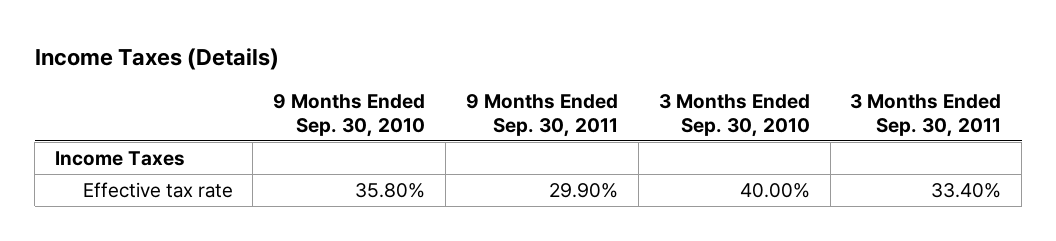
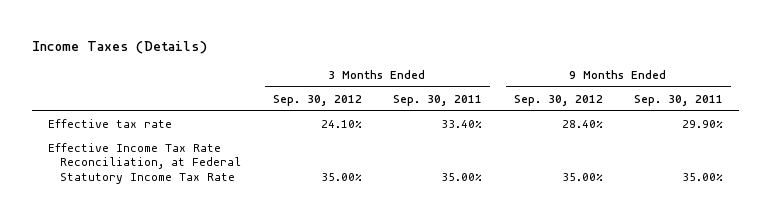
- | 9 Months Ended Sep. 30, 2010 | 9 Months Ended Sep. 30, 2011 | 3 Months Ended Sep. 30, 2010 | 3 Months Ended Sep. 30, 2011
+ | 3 Months Ended Sep. 30, 2012 | 3 Months Ended Sep. 30, 2011 | 9 Months Ended Sep. 30, 2012 | 9 Months Ended Sep. 30, 2011
- Income Taxes
+ Effective Income Tax Rate Reconciliation, at Federal Statutory Income Tax Rate | 35.00% | 35.00% | 35.00% | 35.00%

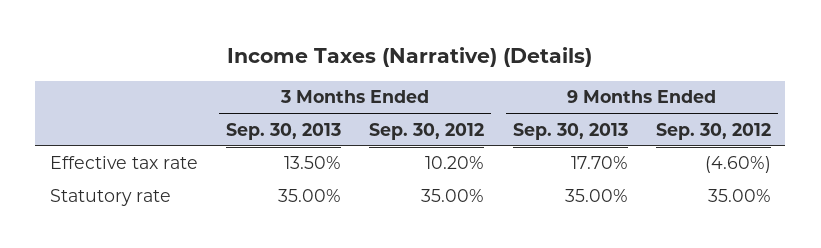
- Income Taxes (Details)
+ Income Taxes (Narrative) (Details)
- | 3 Months Ended Sep. 30, 2012 | 3 Months Ended Sep. 30, 2011 | 9 Months Ended Sep. 30, 2012 | 9 Months Ended Sep. 30, 2011
+ | 3 Months Ended Sep. 30, 2013 | 3 Months Ended Sep. 30, 2012 | 9 Months Ended Sep. 30, 2013 | 9 Months Ended Sep. 30, 2012
- Effective tax rate | 24.10% | 33.40% | 28.40% | 29.90%
- Effective Income Tax Rate Reconciliation, at Federal Statutory Income Tax Rate | 35.00% | 35.00% | 35.00% | 35.00%
+ Effective tax rate | 13.50% | 10.20% | 17.70% | (4.60%)
+ Statutory rate | 35.00% | 35.00% | 35.00% | 35.00%

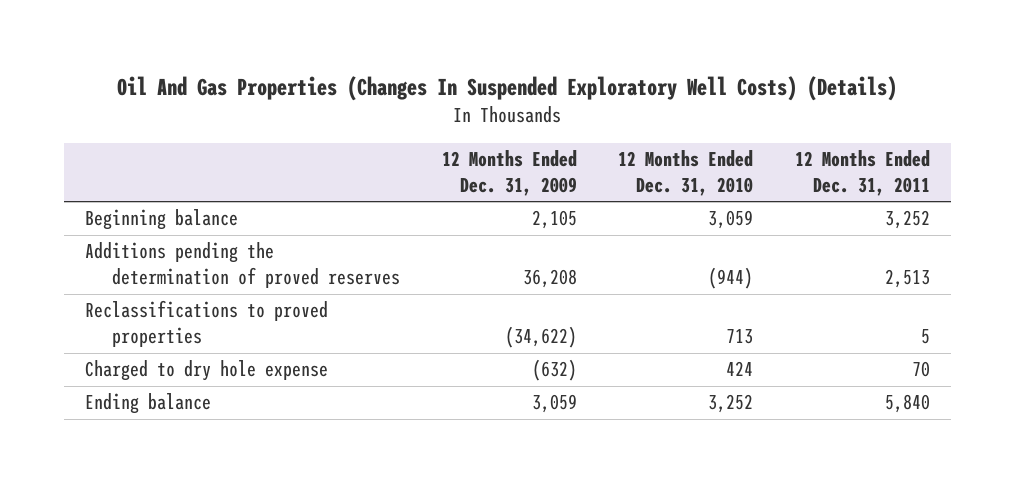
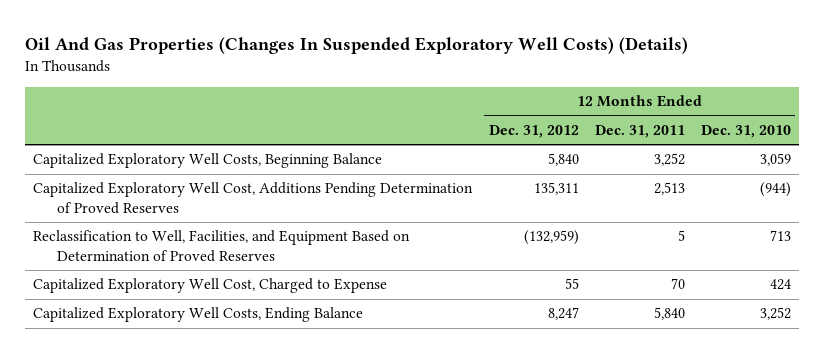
- | 12 Months Ended Dec. 31, 2009 | 12 Months Ended Dec. 31, 2010 | 12 Months Ended Dec. 31, 2011
+ | 12 Months Ended Dec. 31, 2012 | 12 Months Ended Dec. 31, 2011 | 12 Months Ended Dec. 31, 2010
- Beginning balance | 2,105 | 3,059 | 3,252
- Additions pending the determination of proved reserves | 36,208 | (944) | 2,513
- Reclassifications to proved properties | (34,622) | 713 | 5
- Charged to dry hole expense | (632) | 424 | 70
- Ending balance | 3,059 | 3,252 | 5,840
+ Capitalized Exploratory Well Costs, Beginning Balance | 5,840 | 3,252 | 3,059
+ Capitalized Exploratory Well Cost, Additions Pending Determination of Proved Reserves | 135,311 | 2,513 | (944)
+ Reclassification to Well, Facilities, and Equipment Based on Determination of Proved Reserves | (132,959) | 5 | 713
+ Capitalized Exploratory Well Cost, Charged to Expense | 55 | 70 | 424
+ Capitalized Exploratory Well Costs, Ending Balance | 8,247 | 5,840 | 3,252

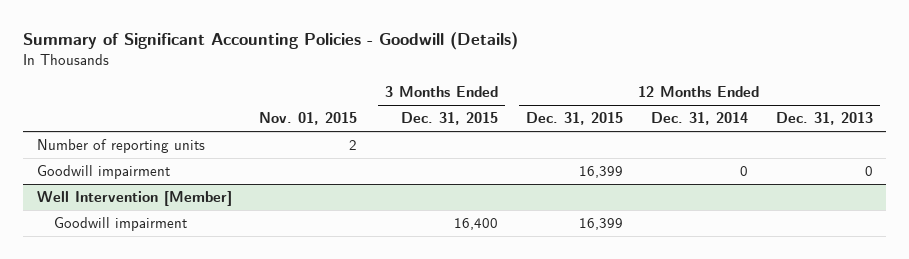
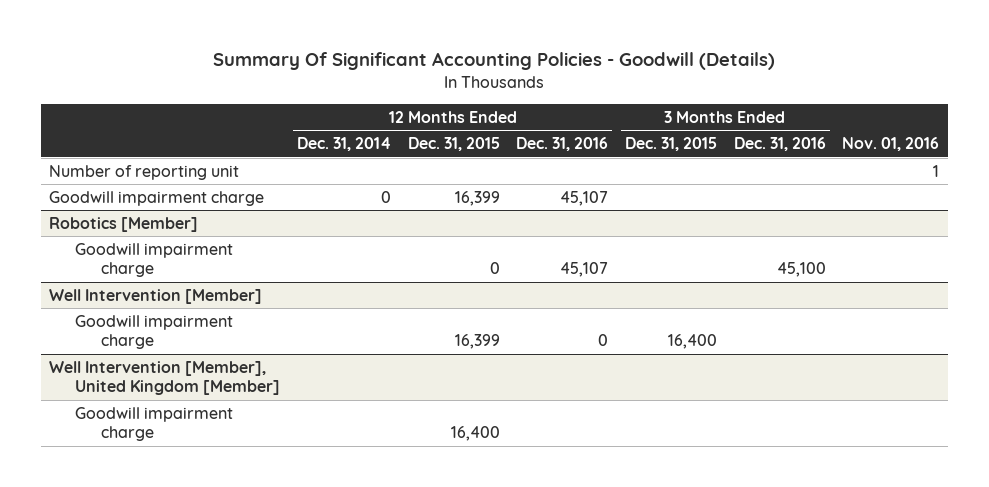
- Summary of Significant Accounting Policies - Goodwill (Details)
+ Summary Of Significant Accounting Policies - Goodwill (Details)
- | Nov. 01, 2015 | 3 Months Ended Dec. 31, 2015 | 12 Months Ended Dec. 31, 2015 | 12 Months Ended Dec. 31, 2014 | 12 Months Ended Dec. 31, 2013
+ | 12 Months Ended Dec. 31, 2014 | 12 Months Ended Dec. 31, 2015 | 12 Months Ended Dec. 31, 2016 | 3 Months Ended Dec. 31, 2015 | 3 Months Ended Dec. 31, 2016 | Nov. 01, 2016
- Number of reporting units | 2 | | | |
- Goodwill impairment | | | 16,399 | 0 | 0
+ Number of reporting unit | | | | | | 1
+ Goodwill impairment charge | 0 | 16,399 | 45,107 | | |
+ Robotics [Member]
+ Goodwill impairment charge | | 0 | 45,107 | | 45,100 |
@ Well Intervention [Member]
- Goodwill impairment | | 16,400 | 16,399 | |
+ Goodwill impairment charge | | 16,399 | 0 | 16,400 | |
+ Well Intervention [Member], United Kingdom [Member]
+ Goodwill impairment charge | | 16,400 | | | |

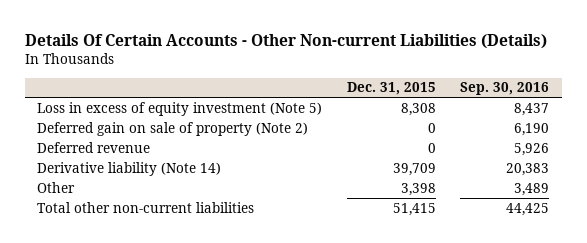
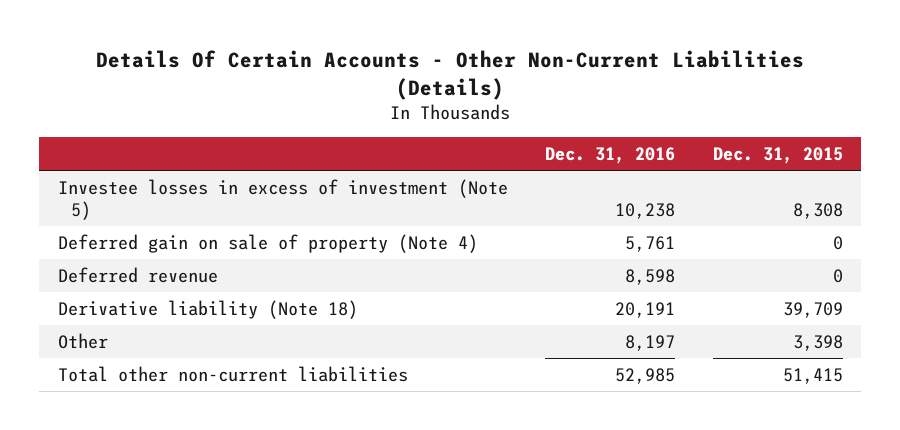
- Details Of Certain Accounts - Other Non-current Liabilities (Details)
+ Details Of Certain Accounts - Other Non-Current Liabilities (Details)
- | Dec. 31, 2015 | Sep. 30, 2016
+ | Dec. 31, 2016 | Dec. 31, 2015
- Loss in excess of equity investment (Note 5) | 8,308 | 8,437
- Deferred gain on sale of property (Note 2) | 0 | 6,190
+ Investee losses in excess of investment (Note 5) | 10,238 | 8,308
+ Deferred gain on sale of property (Note 4) | 5,761 | 0
- Derivative liability (Note 14) | 39,709 | 20,383
+ Derivative liability (Note 18) | 20,191 | 39,709

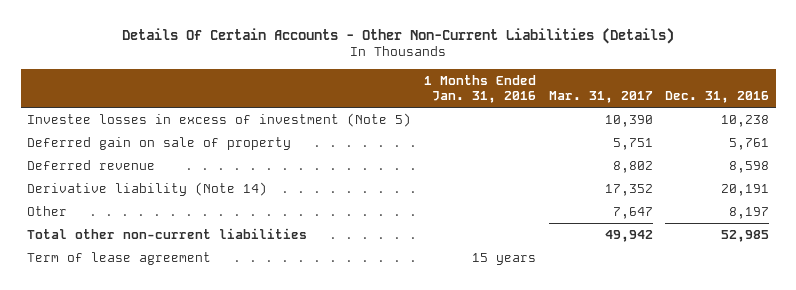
- | Dec. 31, 2016 | Dec. 31, 2015
+ | 1 Months Ended Jan. 31, 2016 | Mar. 31, 2017 | Dec. 31, 2016
- Deferred gain on sale of property (Note 4) | 5,761 | 0
+ Deferred gain on sale of property | | 5,751 | 5,761
- Derivative liability (Note 18) | 20,191 | 39,709
+ Derivative liability (Note 14) | | 17,352 | 20,191
+ Term of lease agreement | 15 years | |

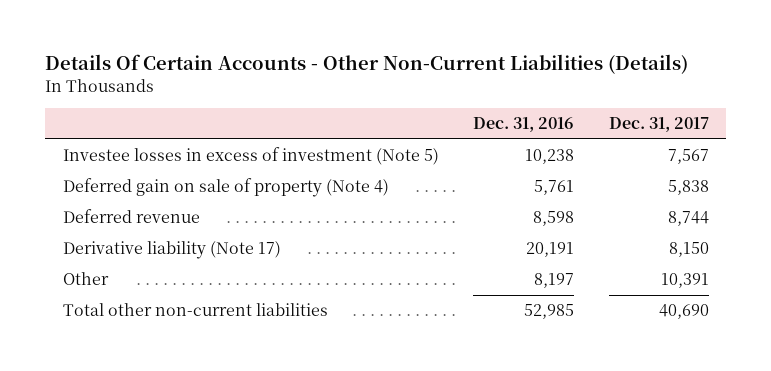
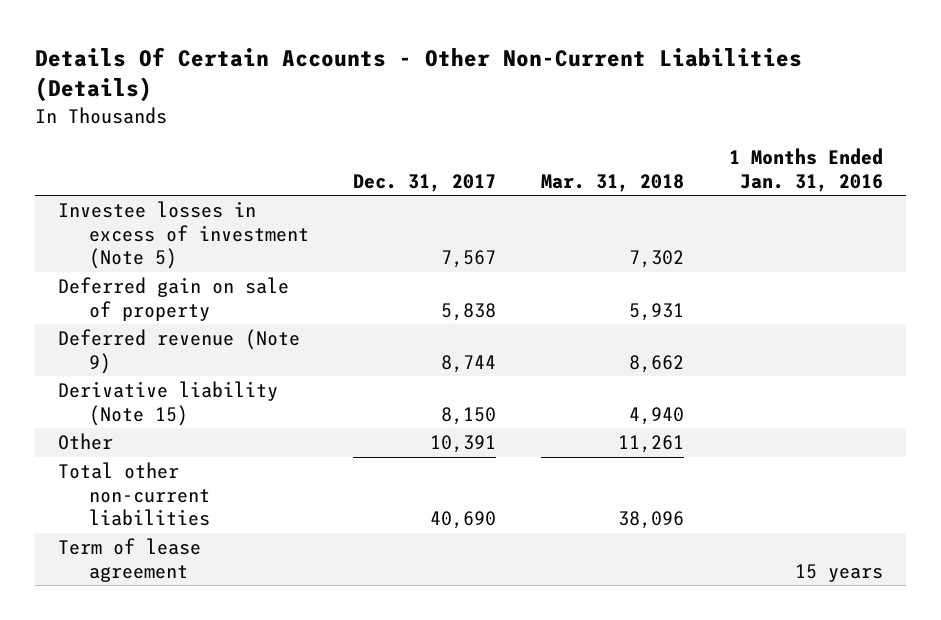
- | Dec. 31, 2016 | Dec. 31, 2017
+ | Dec. 31, 2017 | Mar. 31, 2018 | 1 Months Ended Jan. 31, 2016
- Deferred gain on sale of property (Note 4) | 5,761 | 5,838
- Deferred revenue | 8,598 | 8,744
- Derivative liability (Note 17) | 20,191 | 8,150
+ Deferred gain on sale of property | 5,838 | 5,931 |
+ Deferred revenue (Note 9) | 8,744 | 8,662 |
+ Derivative liability (Note 15) | 8,150 | 4,940 |
+ Term of lease agreement | | | 15 years

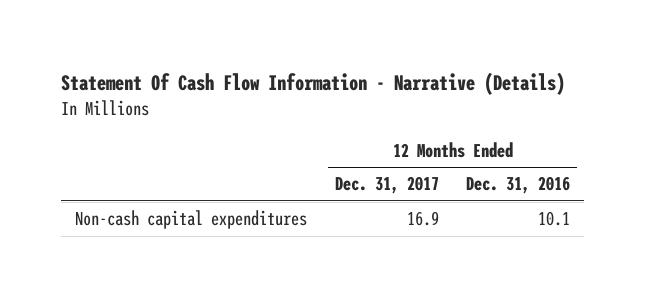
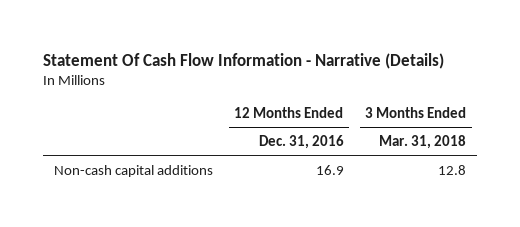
- | 12 Months Ended Dec. 31, 2017 | 12 Months Ended Dec. 31, 2016
+ | 12 Months Ended Dec. 31, 2016 | 3 Months Ended Mar. 31, 2018
- Non-cash capital expenditures | 16.9 | 10.1
+ Non-cash capital additions | 16.9 | 12.8

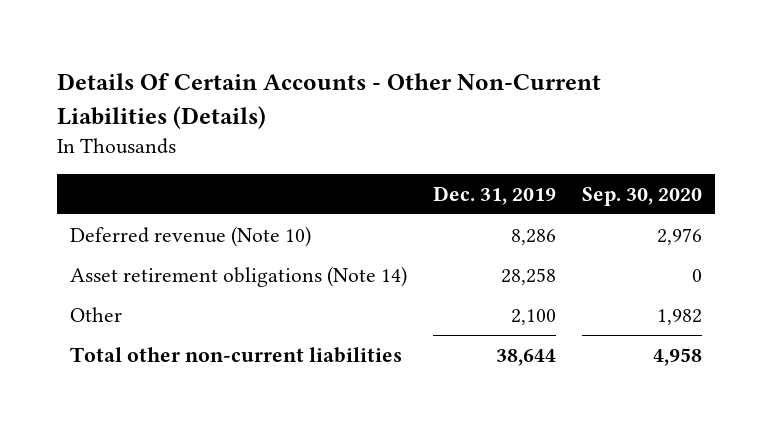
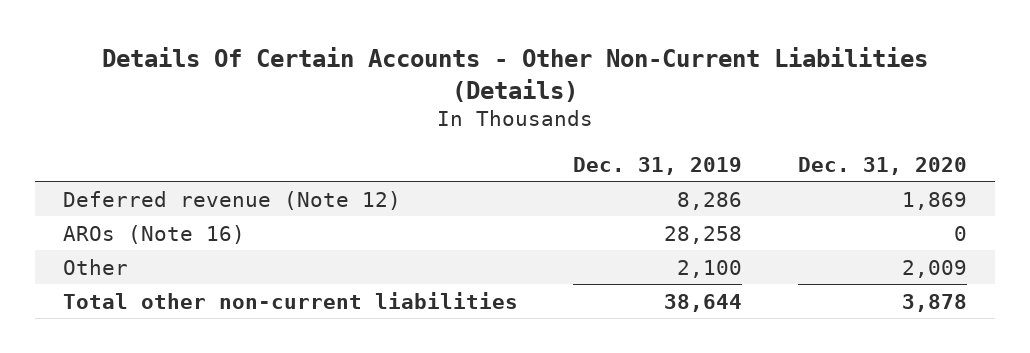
- | Dec. 31, 2019 | Sep. 30, 2020
+ | Dec. 31, 2019 | Dec. 31, 2020
- Deferred revenue (Note 10) | 8,286 | 2,976
- Asset retirement obligations (Note 14) | 28,258 | 0
+ Deferred revenue (Note 12) | 8,286 | 1,869
+ AROs (Note 16) | 28,258 | 0

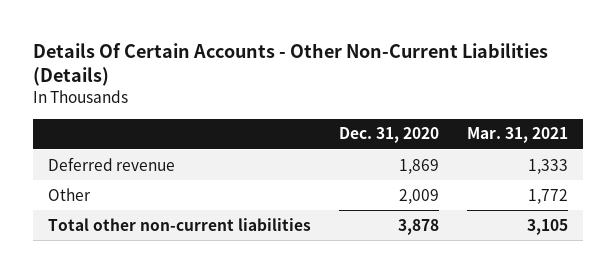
- | Dec. 31, 2019 | Dec. 31, 2020
+ | Dec. 31, 2020 | Mar. 31, 2021
- Deferred revenue (Note 12) | 8,286 | 1,869
- AROs (Note 16) | 28,258 | 0
+ Deferred revenue | 1,869 | 1,333

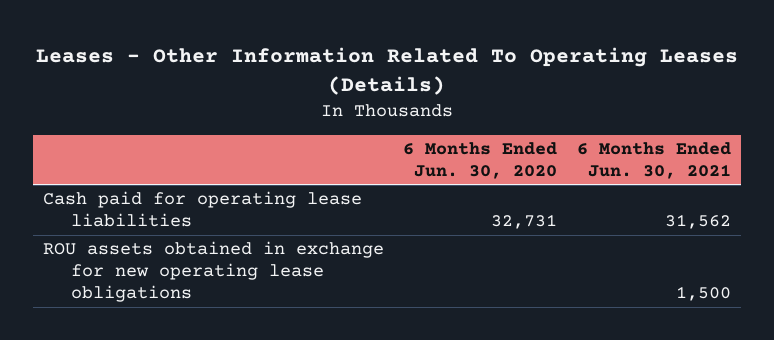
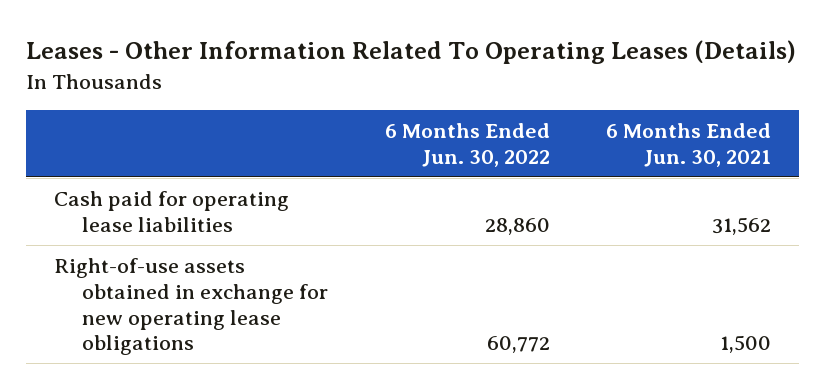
- | 6 Months Ended Jun. 30, 2020 | 6 Months Ended Jun. 30, 2021
+ | 6 Months Ended Jun. 30, 2022 | 6 Months Ended Jun. 30, 2021
- ROU assets obtained in exchange for new operating lease obligations | | 1,500
+ Right-of-use assets obtained in exchange for new operating lease obligations | 60,772 | 1,500

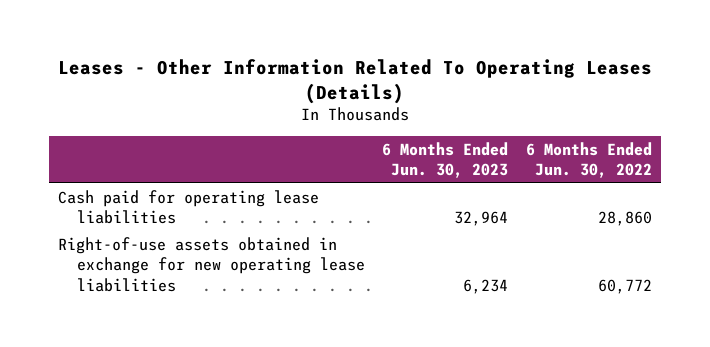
- | 6 Months Ended Jun. 30, 2022 | 6 Months Ended Jun. 30, 2021
+ | 6 Months Ended Jun. 30, 2023 | 6 Months Ended Jun. 30, 2022
- Right-of-use assets obtained in exchange for new operating lease obligations | 60,772 | 1,500
+ Right-of-use assets obtained in exchange for new operating lease liabilities | 6,234 | 60,772

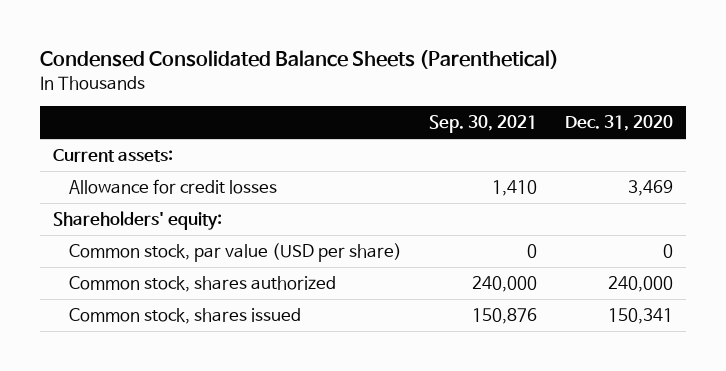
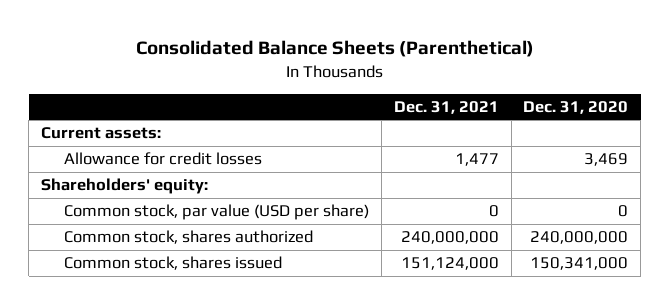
- Condensed Consolidated Balance Sheets (Parenthetical)
+ Consolidated Balance Sheets (Parenthetical)
- | Sep. 30, 2021 | Dec. 31, 2020
+ | Dec. 31, 2021 | Dec. 31, 2020
- Common stock, shares authorized | 240,000 | 240,000
- Common stock, shares issued | 150,876 | 150,341
+ Common stock, shares authorized | 240,000,000 | 240,000,000
+ Common stock, shares issued | 151,124,000 | 150,341,000

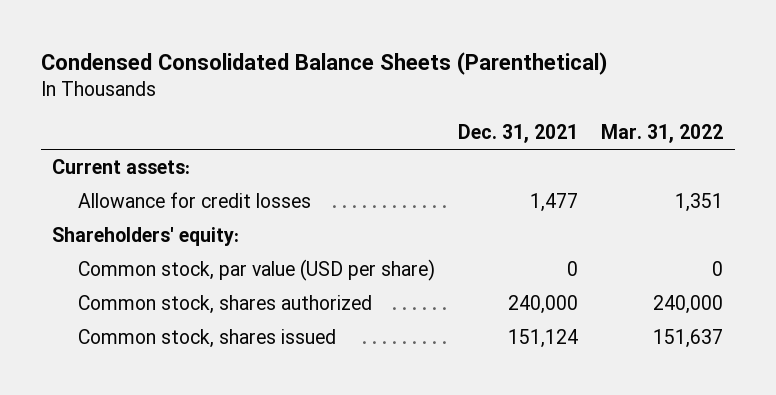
- Consolidated Balance Sheets (Parenthetical)
+ Condensed Consolidated Balance Sheets (Parenthetical)
- | Dec. 31, 2021 | Dec. 31, 2020
+ | Dec. 31, 2021 | Mar. 31, 2022
- Common stock, shares authorized | 240,000,000 | 240,000,000
- Common stock, shares issued | 151,124,000 | 150,341,000
+ Common stock, shares authorized | 240,000 | 240,000
+ Common stock, shares issued | 151,124 | 151,637

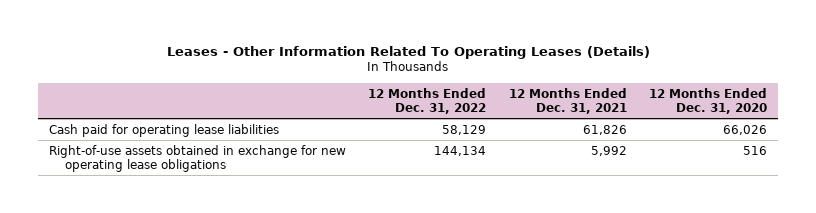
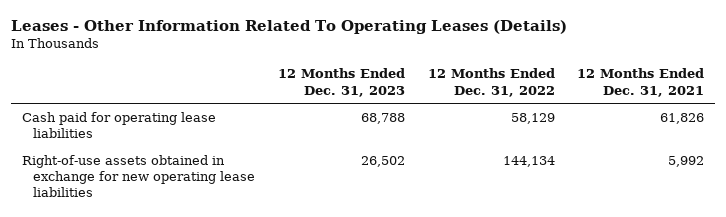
- | 12 Months Ended Dec. 31, 2022 | 12 Months Ended Dec. 31, 2021 | 12 Months Ended Dec. 31, 2020
+ | 12 Months Ended Dec. 31, 2023 | 12 Months Ended Dec. 31, 2022 | 12 Months Ended Dec. 31, 2021
- Right-of-use assets obtained in exchange for new operating lease obligations | 144,134 | 5,992 | 516
+ Right-of-use assets obtained in exchange for new operating lease liabilities | 26,502 | 144,134 | 5,992

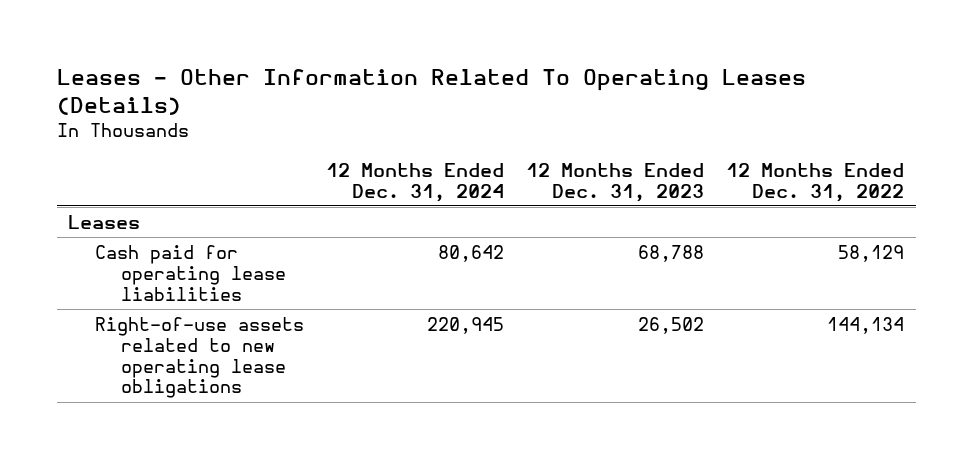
- | 12 Months Ended Dec. 31, 2023 | 12 Months Ended Dec. 31, 2022 | 12 Months Ended Dec. 31, 2021
+ | 12 Months Ended Dec. 31, 2024 | 12 Months Ended Dec. 31, 2023 | 12 Months Ended Dec. 31, 2022
+ Leases
- Right-of-use assets obtained in exchange for new operating lease liabilities | 26,502 | 144,134 | 5,992
+ Right-of-use assets related to new operating lease obligations | 220,945 | 26,502 | 144,134

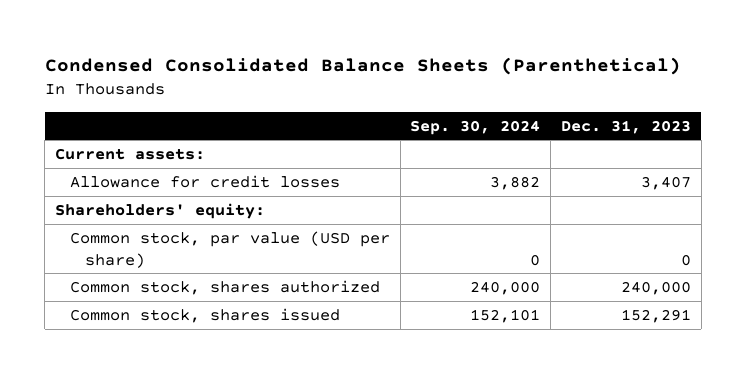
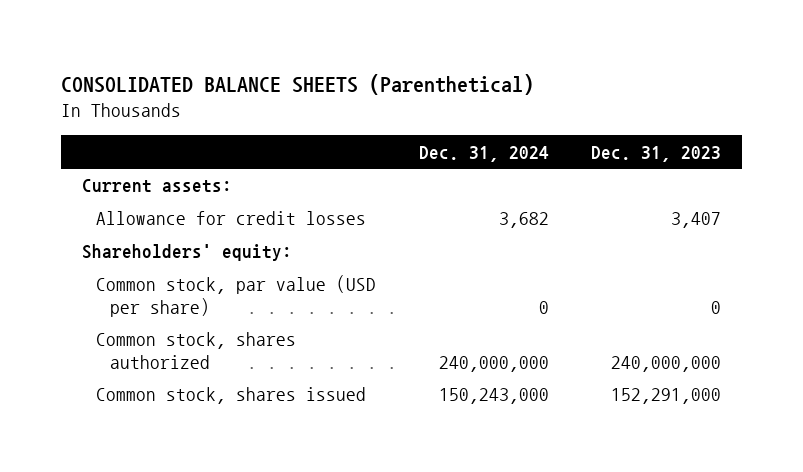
- Condensed Consolidated Balance Sheets (Parenthetical)
+ CONSOLIDATED BALANCE SHEETS (Parenthetical)
- | Sep. 30, 2024 | Dec. 31, 2023
+ | Dec. 31, 2024 | Dec. 31, 2023
- Common stock, shares authorized | 240,000 | 240,000
- Common stock, shares issued | 152,101 | 152,291
+ Common stock, shares authorized | 240,000,000 | 240,000,000
+ Common stock, shares issued | 150,243,000 | 152,291,000

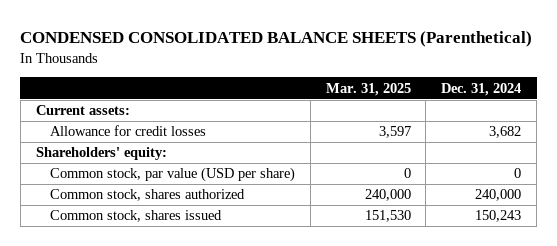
- CONSOLIDATED BALANCE SHEETS (Parenthetical)
+ CONDENSED CONSOLIDATED BALANCE SHEETS (Parenthetical)
- | Dec. 31, 2024 | Dec. 31, 2023
+ | Mar. 31, 2025 | Dec. 31, 2024
- Common stock, shares authorized | 240,000,000 | 240,000,000
- Common stock, shares issued | 150,243,000 | 152,291,000
+ Common stock, shares authorized | 240,000 | 240,000
+ Common stock, shares issued | 151,530 | 150,243

